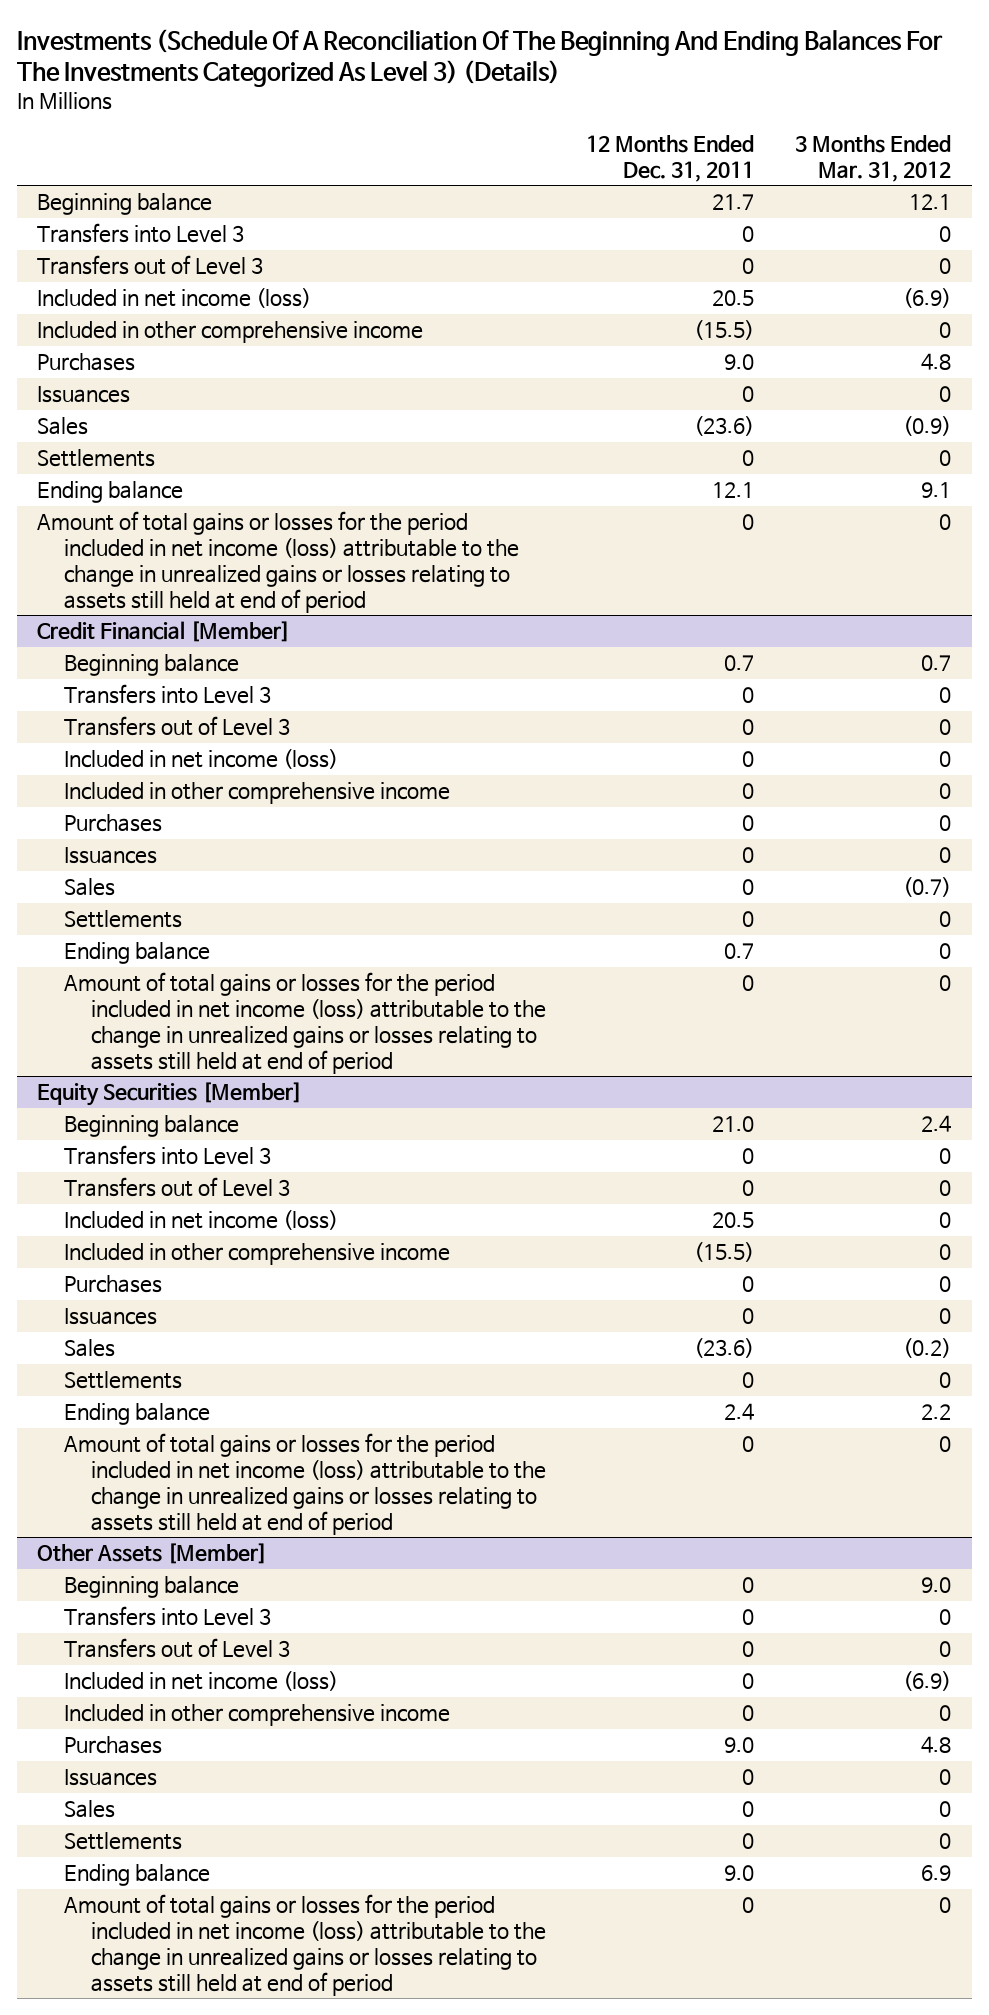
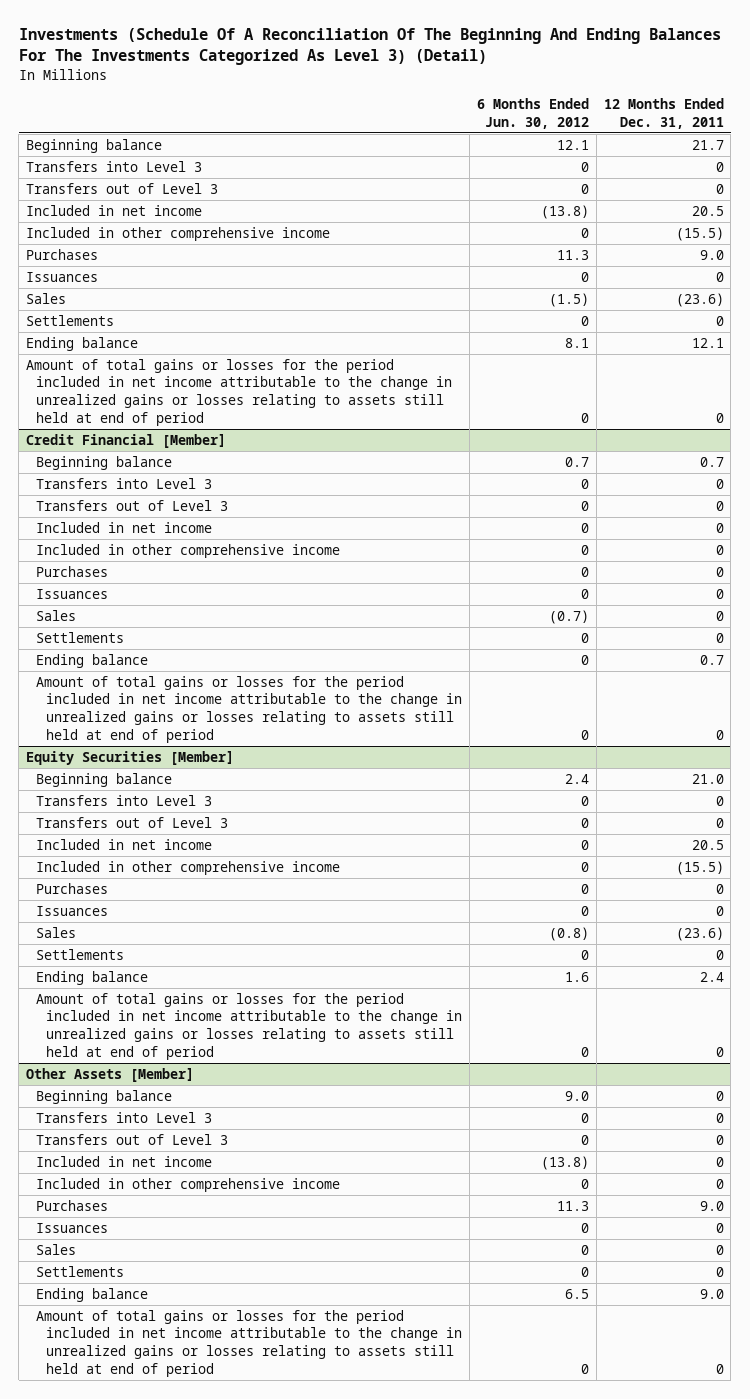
- Investments (Schedule Of A Reconciliation Of The Beginning And Ending Balances For The Investments Categorized As Level 3) (Details)
+ Investments (Schedule Of A Reconciliation Of The Beginning And Ending Balances For The Investments Categorized As Level 3) (Detail)
- | 12 Months Ended Dec. 31, 2011 | 3 Months Ended Mar. 31, 2012
+ | 6 Months Ended Jun. 30, 2012 | 12 Months Ended Dec. 31, 2011
- Included in net income (loss) | 20.5 | (6.9)
+ Included in net income | (13.8) | 20.5
- Amount of total gains or losses for the period included in net income (loss) attributable to the change in unrealized gains or losses relating to assets still held at end of period | 0 | 0
+ Amount of total gains or losses for the period included in net income attributable to the change in unrealized gains or losses relating to assets still held at end of period | 0 | 0
@ Credit Financial [Member]
- Included in net income (loss) | 0 | 0
+ Included in net income | 0 | 0
- Amount of total gains or losses for the period included in net income (loss) attributable to the change in unrealized gains or losses relating to assets still held at end of period | 0 | 0
+ Amount of total gains or losses for the period included in net income attributable to the change in unrealized gains or losses relating to assets still held at end of period | 0 | 0
@ Equity Securities [Member]
- Included in net income (loss) | 20.5 | 0
+ Included in net income | 0 | 20.5
- Amount of total gains or losses for the period included in net income (loss) attributable to the change in unrealized gains or losses relating to assets still held at end of period | 0 | 0
+ Amount of total gains or losses for the period included in net income attributable to the change in unrealized gains or losses relating to assets still held at end of period | 0 | 0
@ Other Assets [Member]
- Included in net income (loss) | 0 | (6.9)
+ Included in net income | (13.8) | 0
- Amount of total gains or losses for the period included in net income (loss) attributable to the change in unrealized gains or losses relating to assets still held at end of period | 0 | 0
+ Amount of total gains or losses for the period included in net income attributable to the change in unrealized gains or losses relating to assets still held at end of period | 0 | 0

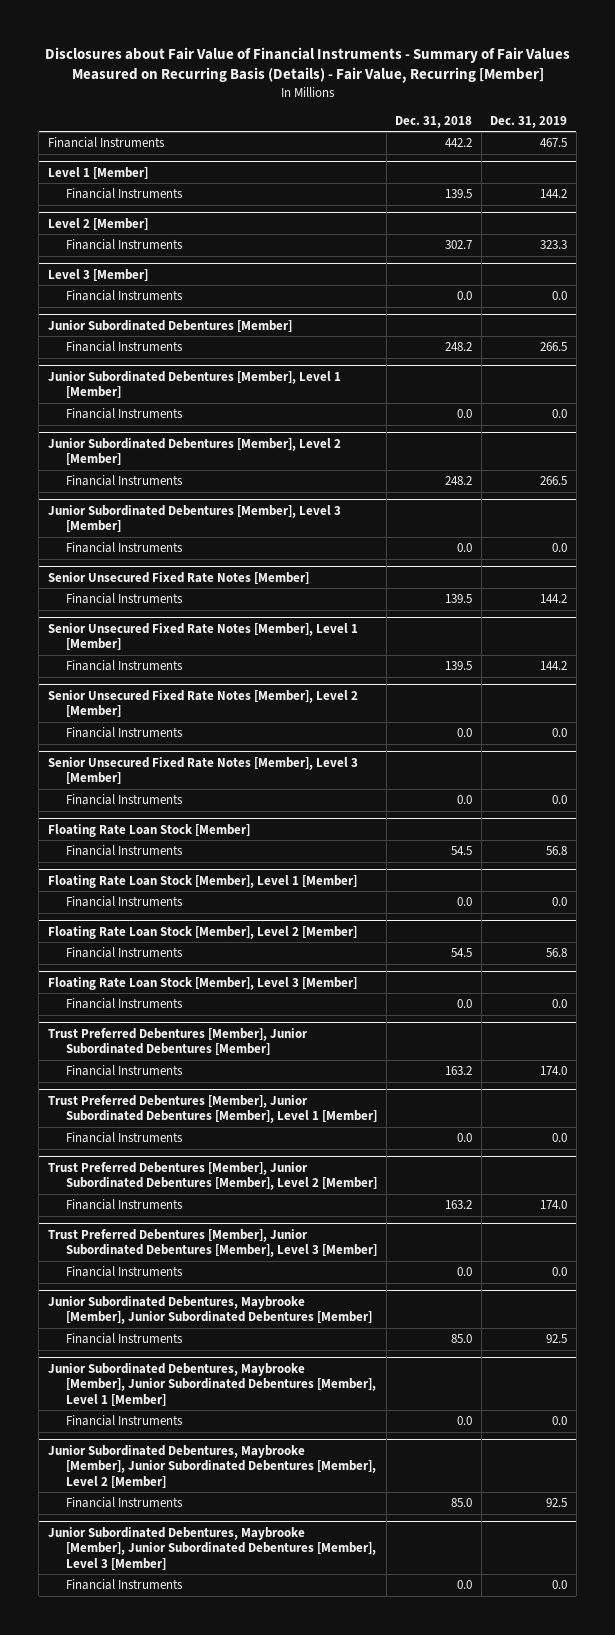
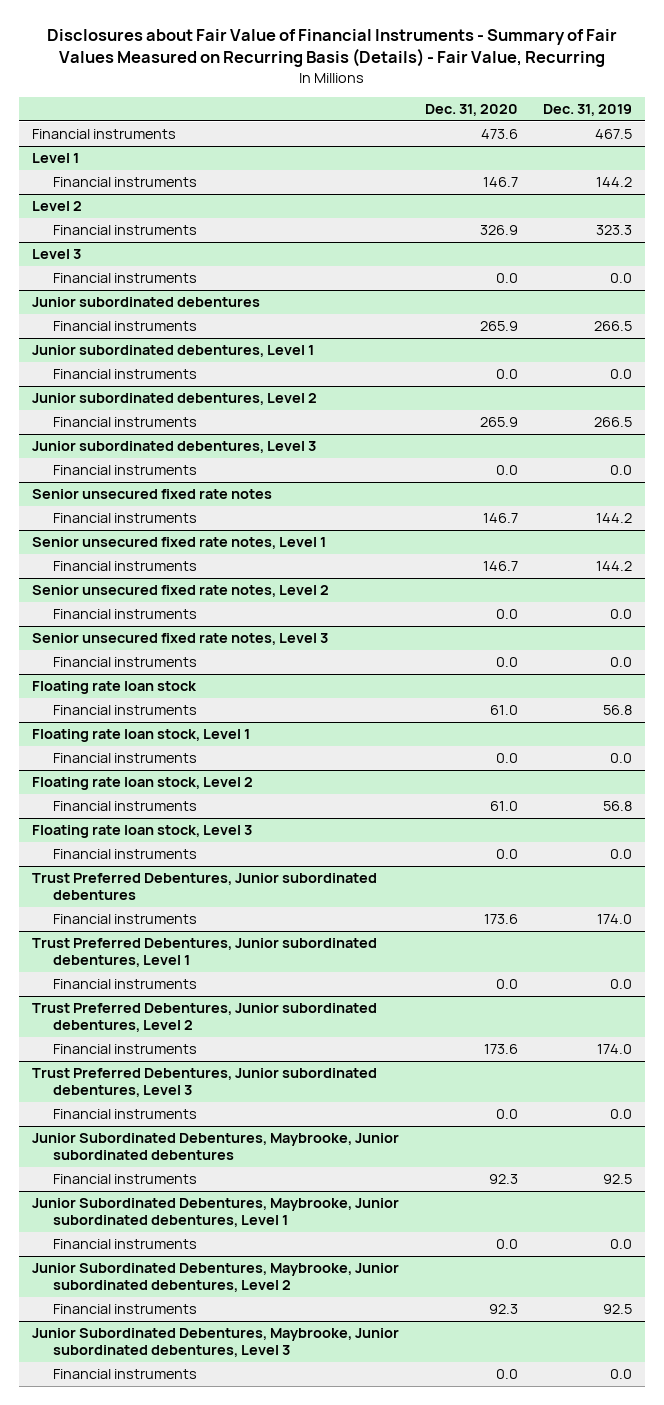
- Disclosures about Fair Value of Financial Instruments - Summary of Fair Values Measured on Recurring Basis (Details) - Fair Value, Recurring [Member]
+ Disclosures about Fair Value of Financial Instruments - Summary of Fair Values Measured on Recurring Basis (Details) - Fair Value, Recurring
- | Dec. 31, 2018 | Dec. 31, 2019
+ | Dec. 31, 2020 | Dec. 31, 2019
- Financial Instruments | 442.2 | 467.5
- Level 1 [Member]
- Financial Instruments | 139.5 | 144.2
- Level 2 [Member]
- Financial Instruments | 302.7 | 323.3
- Level 3 [Member]
- Financial Instruments | 0.0 | 0.0
- Junior Subordinated Debentures [Member]
- Financial Instruments | 248.2 | 266.5
- Junior Subordinated Debentures [Member], Level 1 [Member]
- Financial Instruments | 0.0 | 0.0
- Junior Subordinated Debentures [Member], Level 2 [Member]
- Financial Instruments | 248.2 | 266.5
- Junior Subordinated Debentures [Member], Level 3 [Member]
- Financial Instruments | 0.0 | 0.0
- Senior Unsecured Fixed Rate Notes [Member]
- Financial Instruments | 139.5 | 144.2
- Senior Unsecured Fixed Rate Notes [Member], Level 1 [Member]
- Financial Instruments | 139.5 | 144.2
- Senior Unsecured Fixed Rate Notes [Member], Level 2 [Member]
- Financial Instruments | 0.0 | 0.0
- Senior Unsecured Fixed Rate Notes [Member], Level 3 [Member]
- Financial Instruments | 0.0 | 0.0
- Floating Rate Loan Stock [Member]
- Financial Instruments | 54.5 | 56.8
- Floating Rate Loan Stock [Member], Level 1 [Member]
- Financial Instruments | 0.0 | 0.0
- Floating Rate Loan Stock [Member], Level 2 [Member]
- Financial Instruments | 54.5 | 56.8
- Floating Rate Loan Stock [Member], Level 3 [Member]
- Financial Instruments | 0.0 | 0.0
- Trust Preferred Debentures [Member], Junior Subordinated Debentures [Member]
- Financial Instruments | 163.2 | 174.0
- Trust Preferred Debentures [Member], Junior Subordinated Debentures [Member], Level 1 [Member]
- Financial Instruments | 0.0 | 0.0
- Trust Preferred Debentures [Member], Junior Subordinated Debentures [Member], Level 2 [Member]
- Financial Instruments | 163.2 | 174.0
- Trust Preferred Debentures [Member], Junior Subordinated Debentures [Member], Level 3 [Member]
- Financial Instruments | 0.0 | 0.0
- Junior Subordinated Debentures, Maybrooke [Member], Junior Subordinated Debentures [Member]
- Financial Instruments | 85.0 | 92.5
- Junior Subordinated Debentures, Maybrooke [Member], Junior Subordinated Debentures [Member], Level 1 [Member]
- Financial Instruments | 0.0 | 0.0
- Junior Subordinated Debentures, Maybrooke [Member], Junior Subordinated Debentures [Member], Level 2 [Member]
- Financial Instruments | 85.0 | 92.5
- Junior Subordinated Debentures, Maybrooke [Member], Junior Subordinated Debentures [Member], Level 3 [Member]
- Financial Instruments | 0.0 | 0.0
+ Financial instruments | 473.6 | 467.5
+ Level 1
+ Financial instruments | 146.7 | 144.2
+ Level 2
+ Financial instruments | 326.9 | 323.3
+ Level 3
+ Financial instruments | 0.0 | 0.0
+ Junior subordinated debentures
+ Financial instruments | 265.9 | 266.5
+ Junior subordinated debentures, Level 1
+ Financial instruments | 0.0 | 0.0
+ Junior subordinated debentures, Level 2
+ Financial instruments | 265.9 | 266.5
+ Junior subordinated debentures, Level 3
+ Financial instruments | 0.0 | 0.0
+ Senior unsecured fixed rate notes
+ Financial instruments | 146.7 | 144.2
+ Senior unsecured fixed rate notes, Level 1
+ Financial instruments | 146.7 | 144.2
+ Senior unsecured fixed rate notes, Level 2
+ Financial instruments | 0.0 | 0.0
+ Senior unsecured fixed rate notes, Level 3
+ Financial instruments | 0.0 | 0.0
+ Floating rate loan stock
+ Financial instruments | 61.0 | 56.8
+ Floating rate loan stock, Level 1
+ Financial instruments | 0.0 | 0.0
+ Floating rate loan stock, Level 2
+ Financial instruments | 61.0 | 56.8
+ Floating rate loan stock, Level 3
+ Financial instruments | 0.0 | 0.0
+ Trust Preferred Debentures, Junior subordinated debentures
+ Financial instruments | 173.6 | 174.0
+ Trust Preferred Debentures, Junior subordinated debentures, Level 1
+ Financial instruments | 0.0 | 0.0
+ Trust Preferred Debentures, Junior subordinated debentures, Level 2
+ Financial instruments | 173.6 | 174.0
+ Trust Preferred Debentures, Junior subordinated debentures, Level 3
+ Financial instruments | 0.0 | 0.0
+ Junior Subordinated Debentures, Maybrooke, Junior subordinated debentures
+ Financial instruments | 92.3 | 92.5
+ Junior Subordinated Debentures, Maybrooke, Junior subordinated debentures, Level 1
+ Financial instruments | 0.0 | 0.0
+ Junior Subordinated Debentures, Maybrooke, Junior subordinated debentures, Level 2
+ Financial instruments | 92.3 | 92.5
+ Junior Subordinated Debentures, Maybrooke, Junior subordinated debentures, Level 3
+ Financial instruments | 0.0 | 0.0

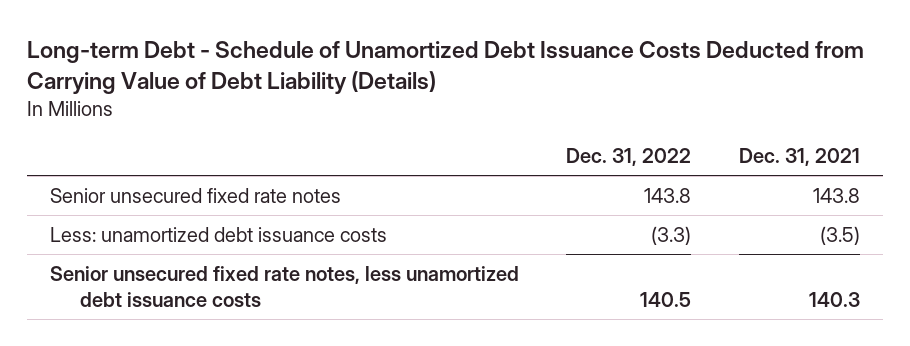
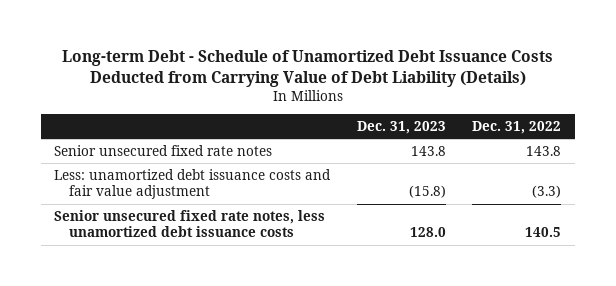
- | Dec. 31, 2022 | Dec. 31, 2021
+ | Dec. 31, 2023 | Dec. 31, 2022
- Less: unamortized debt issuance costs | (3.3) | (3.5)
+ Less: unamortized debt issuance costs and fair value adjustment | (15.8) | (3.3)

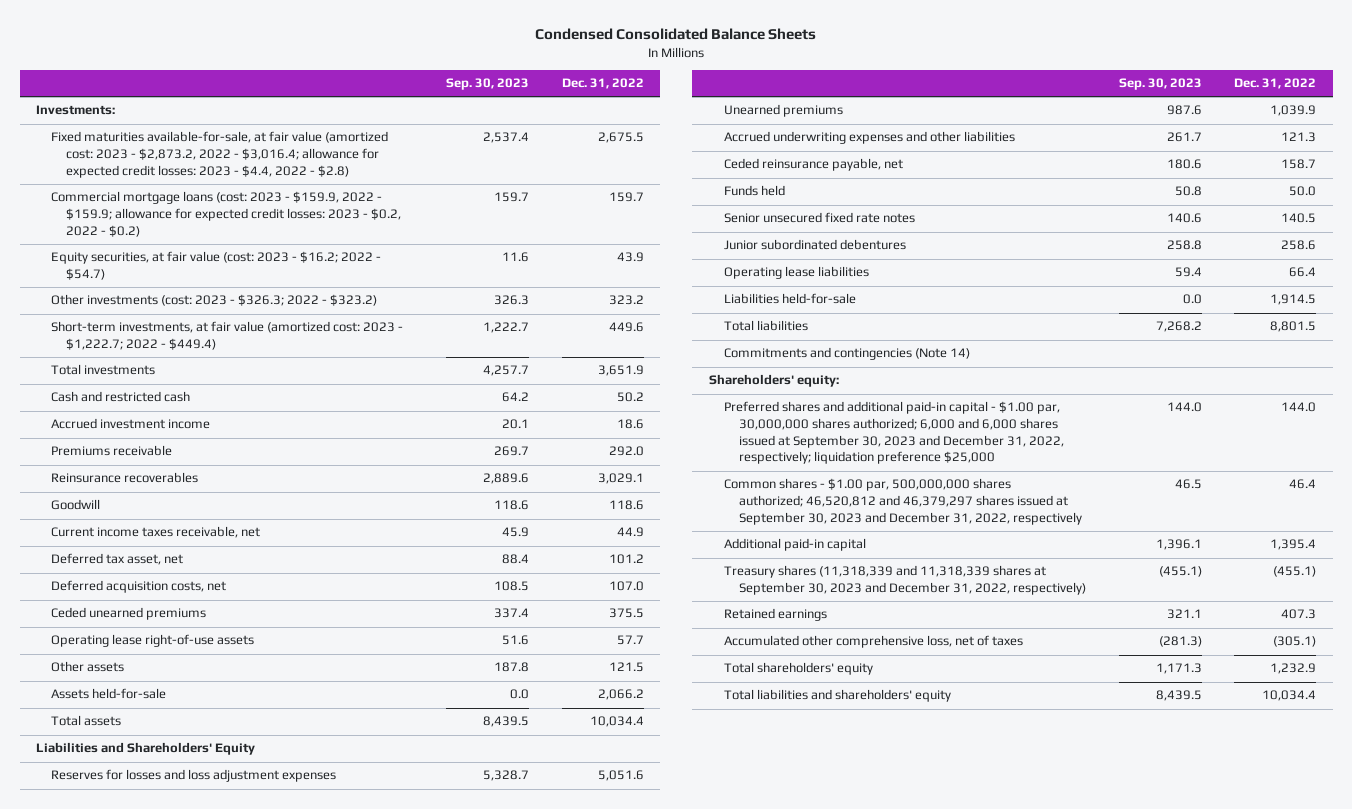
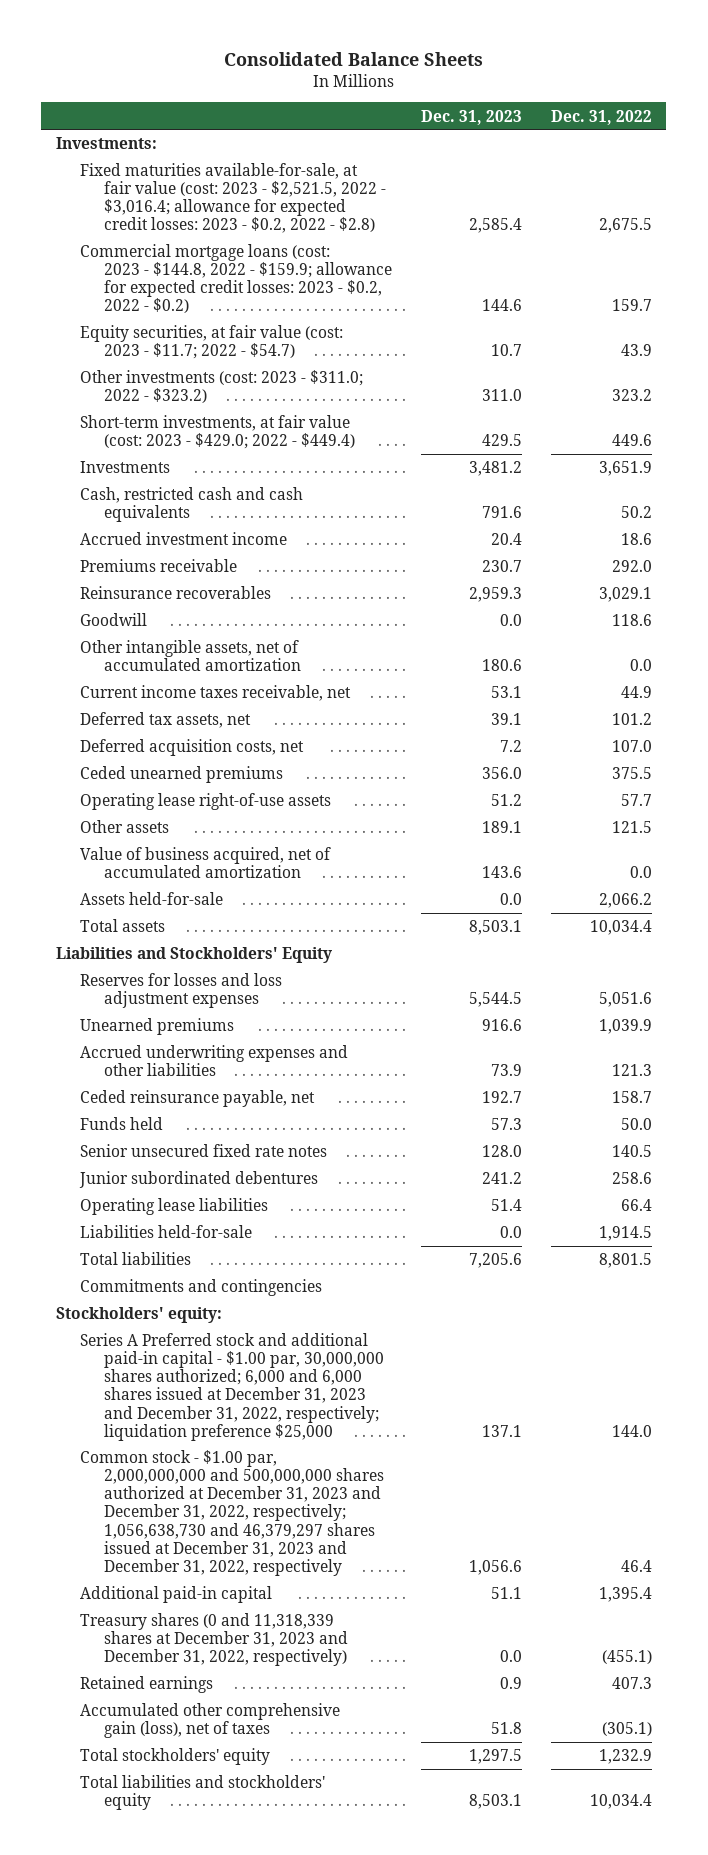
- Condensed Consolidated Balance Sheets
+ Consolidated Balance Sheets
- | Sep. 30, 2023 | Dec. 31, 2022
+ | Dec. 31, 2023 | Dec. 31, 2022
- Fixed maturities available-for-sale, at fair value (amortized cost: 2023 - $2,873.2, 2022 - $3,016.4; allowance for expected credit losses: 2023 - $4.4, 2022 - $2.8) | 2,537.4 | 2,675.5
- Commercial mortgage loans (cost: 2023 - $159.9, 2022 - $159.9; allowance for expected credit losses: 2023 - $0.2, 2022 - $0.2) | 159.7 | 159.7
- Equity securities, at fair value (cost: 2023 - $16.2; 2022 - $54.7) | 11.6 | 43.9
- Other investments (cost: 2023 - $326.3; 2022 - $323.2) | 326.3 | 323.2
- Short-term investments, at fair value (amortized cost: 2023 - $1,222.7; 2022 - $449.4) | 1,222.7 | 449.6
- Total investments | 4,257.7 | 3,651.9
- Cash and restricted cash | 64.2 | 50.2
+ Fixed maturities available-for-sale, at fair value (cost: 2023 - $2,521.5, 2022 - $3,016.4; allowance for expected credit losses: 2023 - $0.2, 2022 - $2.8) | 2,585.4 | 2,675.5
+ Commercial mortgage loans (cost: 2023 - $144.8, 2022 - $159.9; allowance for expected credit losses: 2023 - $0.2, 2022 - $0.2) | 144.6 | 159.7
+ Equity securities, at fair value (cost: 2023 - $11.7; 2022 - $54.7) | 10.7 | 43.9
+ Other investments (cost: 2023 - $311.0; 2022 - $323.2) | 311.0 | 323.2
+ Short-term investments, at fair value (cost: 2023 - $429.0; 2022 - $449.4) | 429.5 | 449.6
+ Investments | 3,481.2 | 3,651.9
+ Cash, restricted cash and cash equivalents | 791.6 | 50.2
+ Other intangible assets, net of accumulated amortization | 180.6 | 0.0
- Deferred tax asset, net | 88.4 | 101.2
+ Deferred tax assets, net | 39.1 | 101.2
+ Value of business acquired, net of accumulated amortization | 143.6 | 0.0
- Liabilities and Shareholders' Equity
+ Liabilities and Stockholders' Equity
- Commitments and contingencies (Note 14)
- Shareholders' equity:
- Preferred shares and additional paid-in capital - $1.00 par, 30,000,000 shares authorized; 6,000 and 6,000 shares issued at September 30, 2023 and December 31, 2022, respectively; liquidation preference $25,000 | 144.0 | 144.0
- Common shares - $1.00 par, 500,000,000 shares authorized; 46,520,812 and 46,379,297 shares issued at September 30, 2023 and December 31, 2022, respectively | 46.5 | 46.4
+ Commitments and contingencies
+ Stockholders' equity:
+ Series A Preferred stock and additional paid-in capital - $1.00 par, 30,000,000 shares authorized; 6,000 and 6,000 shares issued at December 31, 2023 and December 31, 2022, respectively; liquidation preference $25,000 | 137.1 | 144.0
+ Common stock - $1.00 par, 2,000,000,000 and 500,000,000 shares authorized at December 31, 2023 and December 31, 2022, respectively; 1,056,638,730 and 46,379,297 shares issued at December 31, 2023 and December 31, 2022, respectively | 1,056.6 | 46.4
- Treasury shares (11,318,339 and 11,318,339 shares at September 30, 2023 and December 31, 2022, respectively) | (455.1) | (455.1)
+ Treasury shares (0 and 11,318,339 shares at December 31, 2023 and December 31, 2022, respectively) | 0.0 | (455.1)
- Accumulated other comprehensive loss, net of taxes | (281.3) | (305.1)
- Total shareholders' equity | 1,171.3 | 1,232.9
- Total liabilities and shareholders' equity | 8,439.5 | 10,034.4
+ Accumulated other comprehensive gain (loss), net of taxes | 51.8 | (305.1)
+ Total stockholders' equity | 1,297.5 | 1,232.9
+ Total liabilities and stockholders' equity | 8,503.1 | 10,034.4

